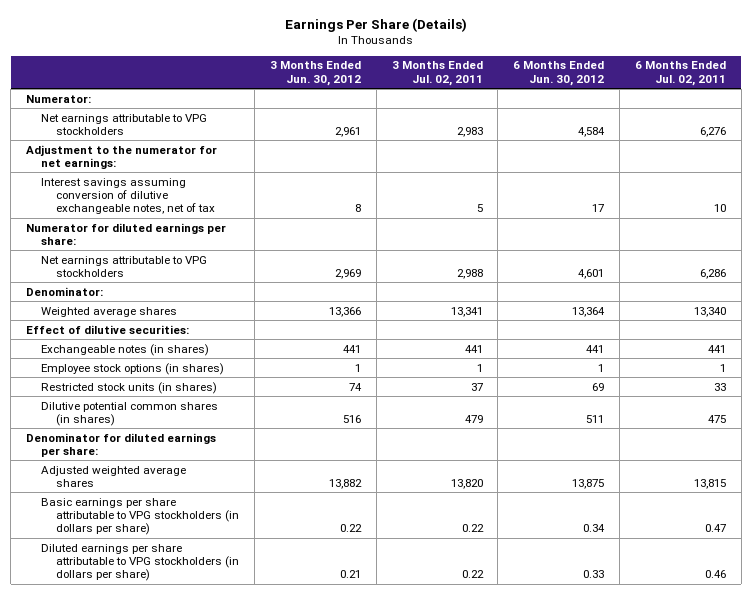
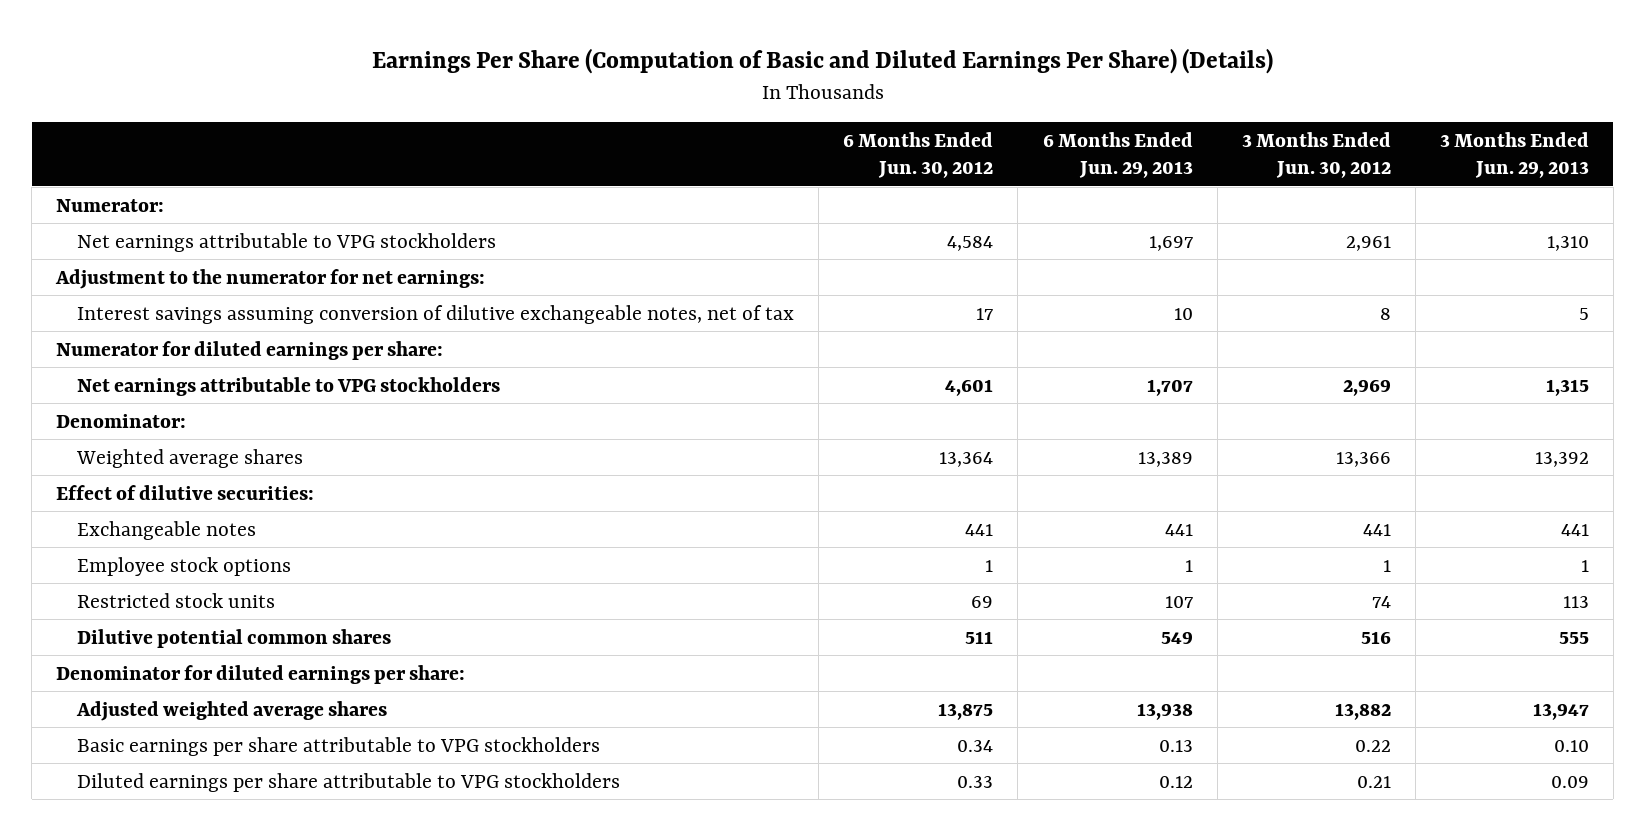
- Earnings Per Share (Details)
+ Earnings Per Share (Computation of Basic and Diluted Earnings Per Share) (Details)
- | 3 Months Ended Jun. 30, 2012 | 3 Months Ended Jul. 02, 2011 | 6 Months Ended Jun. 30, 2012 | 6 Months Ended Jul. 02, 2011
+ | 6 Months Ended Jun. 30, 2012 | 6 Months Ended Jun. 29, 2013 | 3 Months Ended Jun. 30, 2012 | 3 Months Ended Jun. 29, 2013
- Exchangeable notes (in shares) | 441 | 441 | 441 | 441
- Employee stock options (in shares) | 1 | 1 | 1 | 1
- Restricted stock units (in shares) | 74 | 37 | 69 | 33
- Dilutive potential common shares (in shares) | 516 | 479 | 511 | 475
+ Exchangeable notes | 441 | 441 | 441 | 441
+ Employee stock options | 1 | 1 | 1 | 1
+ Restricted stock units | 69 | 107 | 74 | 113
+ Dilutive potential common shares | 511 | 549 | 516 | 555
- Basic earnings per share attributable to VPG stockholders (in dollars per share) | 0.22 | 0.22 | 0.34 | 0.47
- Diluted earnings per share attributable to VPG stockholders (in dollars per share) | 0.21 | 0.22 | 0.33 | 0.46
+ Basic earnings per share attributable to VPG stockholders | 0.34 | 0.13 | 0.22 | 0.10
+ Diluted earnings per share attributable to VPG stockholders | 0.33 | 0.12 | 0.21 | 0.09

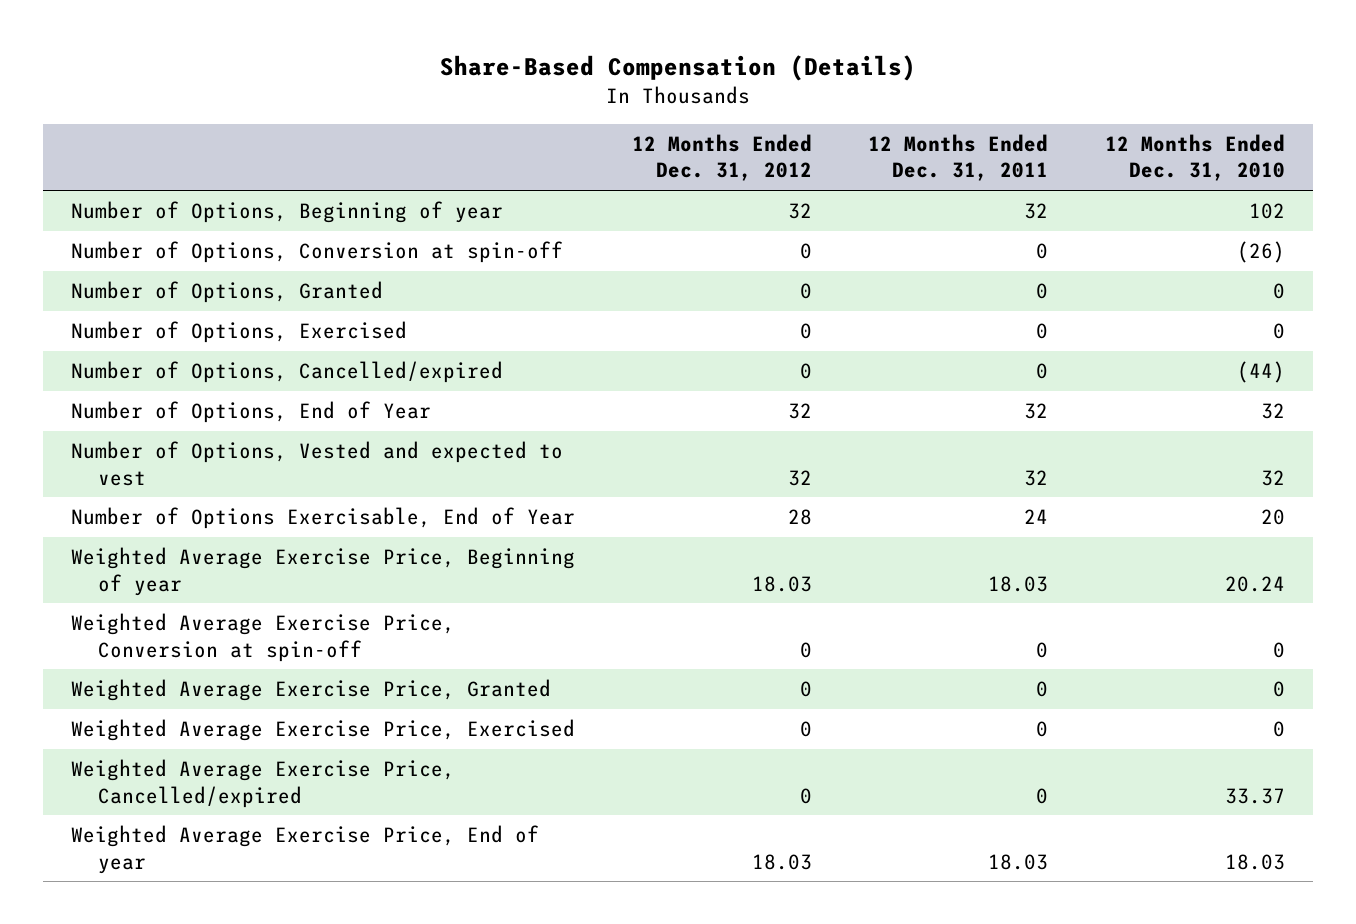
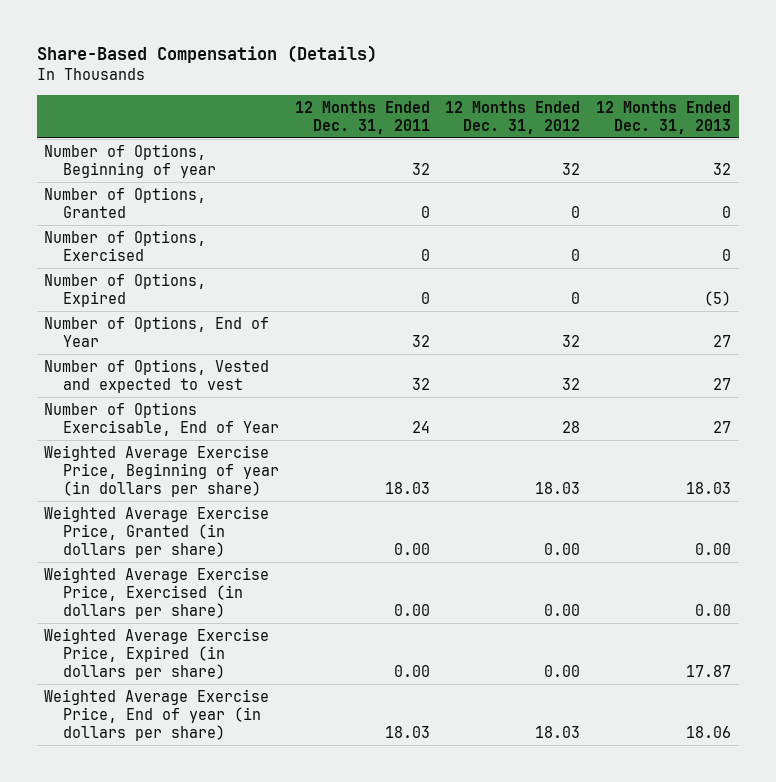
- | 12 Months Ended Dec. 31, 2012 | 12 Months Ended Dec. 31, 2011 | 12 Months Ended Dec. 31, 2010
+ | 12 Months Ended Dec. 31, 2011 | 12 Months Ended Dec. 31, 2012 | 12 Months Ended Dec. 31, 2013
- Number of Options, Conversion at spin-off | 0 | 0 | (26)
- Number of Options, Cancelled/expired | 0 | 0 | (44)
+ Number of Options, Expired | 0 | 0 | (5)
- Weighted Average Exercise Price, Beginning of year | 18.03 | 18.03 | 20.24
- Weighted Average Exercise Price, Conversion at spin-off | 0 | 0 | 0
- Weighted Average Exercise Price, Granted | 0 | 0 | 0
- Weighted Average Exercise Price, Exercised | 0 | 0 | 0
- Weighted Average Exercise Price, Cancelled/expired | 0 | 0 | 33.37
- Weighted Average Exercise Price, End of year | 18.03 | 18.03 | 18.03
+ Weighted Average Exercise Price, Beginning of year (in dollars per share) | 18.03 | 18.03 | 18.03
+ Weighted Average Exercise Price, Granted (in dollars per share) | 0.00 | 0.00 | 0.00
+ Weighted Average Exercise Price, Exercised (in dollars per share) | 0.00 | 0.00 | 0.00
+ Weighted Average Exercise Price, Expired (in dollars per share) | 0.00 | 0.00 | 17.87
+ Weighted Average Exercise Price, End of year (in dollars per share) | 18.03 | 18.03 | 18.06

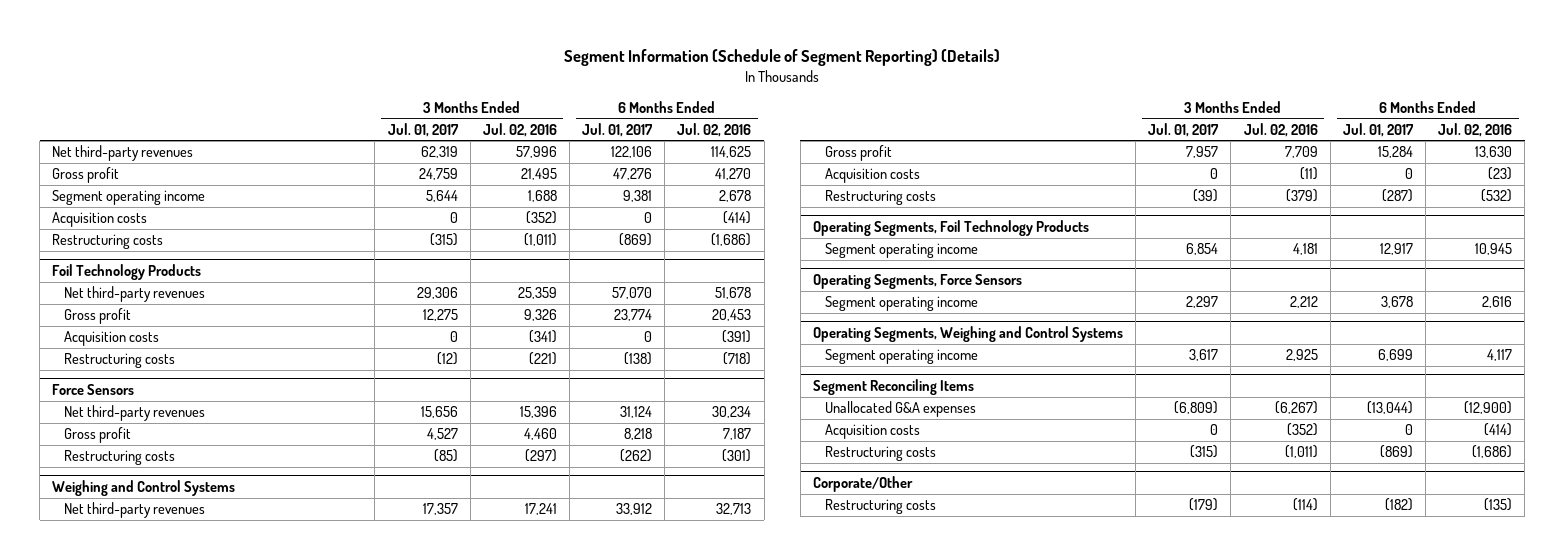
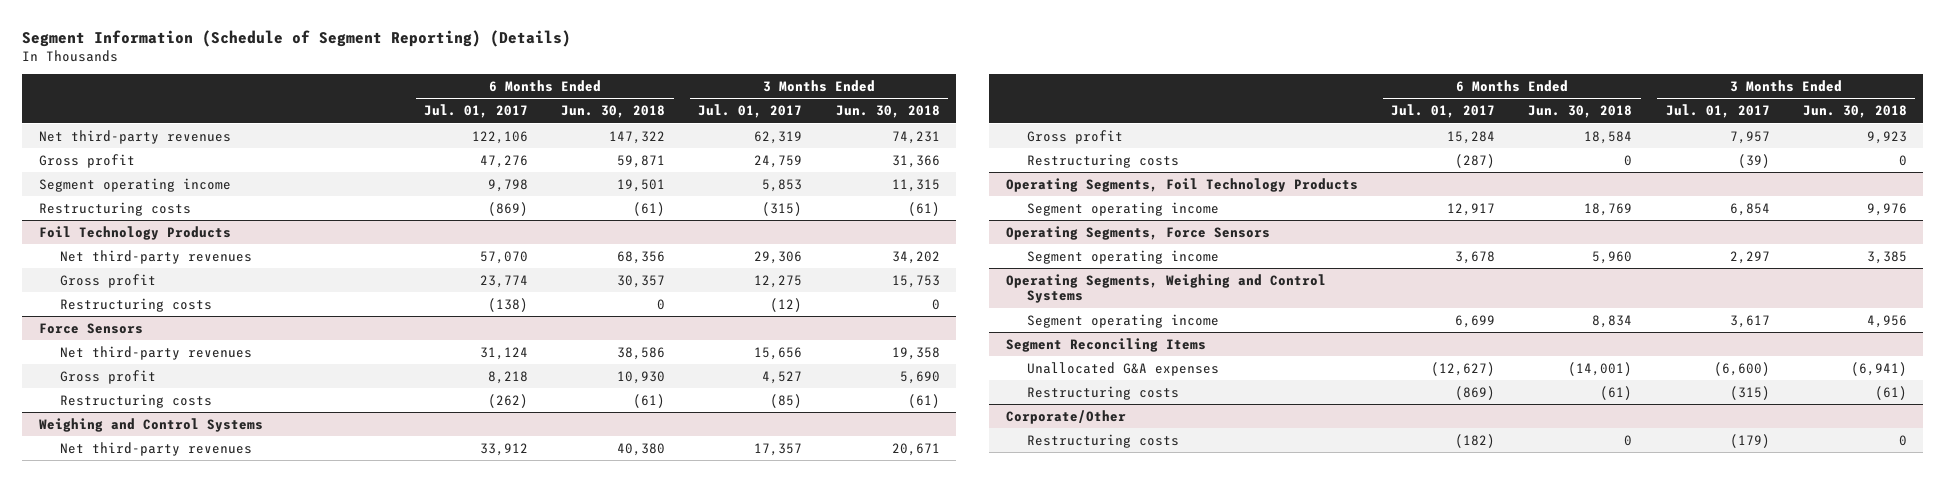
- | 3 Months Ended Jul. 01, 2017 | 3 Months Ended Jul. 02, 2016 | 6 Months Ended Jul. 01, 2017 | 6 Months Ended Jul. 02, 2016
+ | 6 Months Ended Jul. 01, 2017 | 6 Months Ended Jun. 30, 2018 | 3 Months Ended Jul. 01, 2017 | 3 Months Ended Jun. 30, 2018
- Segment operating income | 5,644 | 1,688 | 9,381 | 2,678
- Acquisition costs | 0 | (352) | 0 | (414)
+ Segment operating income | 9,798 | 19,501 | 5,853 | 11,315
@ Foil Technology Products
- Acquisition costs | 0 | (341) | 0 | (391)
@ Weighing and Control Systems
- Acquisition costs | 0 | (11) | 0 | (23)
@ Segment Reconciling Items
- Unallocated G&A expenses | (6,809) | (6,267) | (13,044) | (12,900)
- Acquisition costs | 0 | (352) | 0 | (414)
+ Unallocated G&A expenses | (12,627) | (14,001) | (6,600) | (6,941)

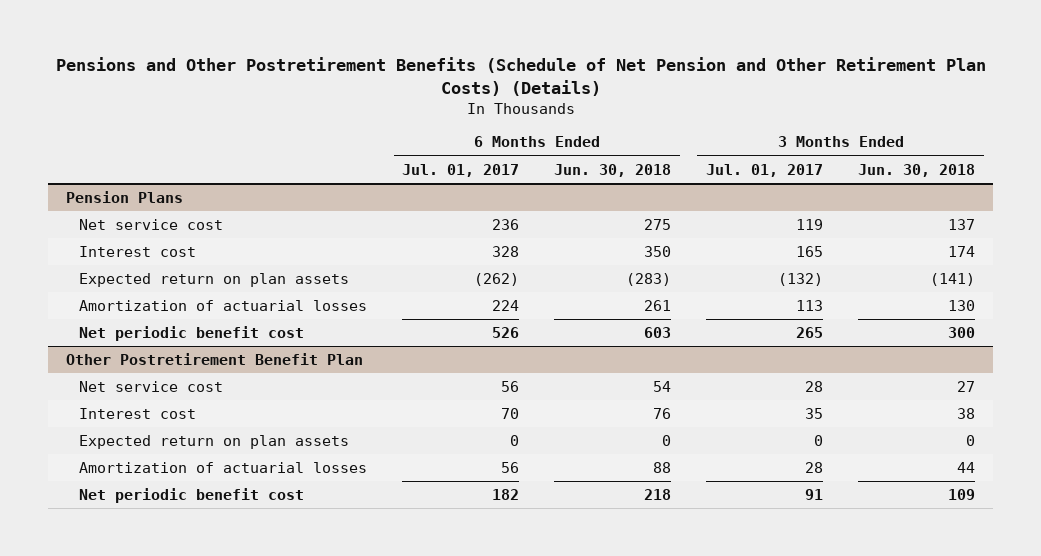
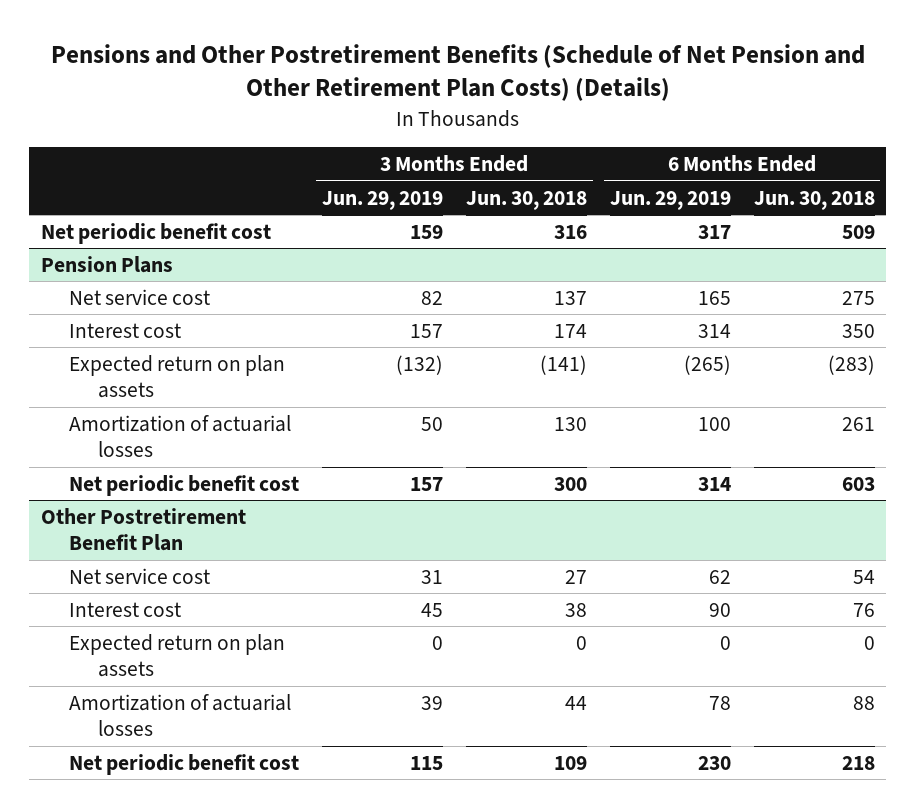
- | 6 Months Ended Jul. 01, 2017 | 6 Months Ended Jun. 30, 2018 | 3 Months Ended Jul. 01, 2017 | 3 Months Ended Jun. 30, 2018
+ | 3 Months Ended Jun. 29, 2019 | 3 Months Ended Jun. 30, 2018 | 6 Months Ended Jun. 29, 2019 | 6 Months Ended Jun. 30, 2018
+ Net periodic benefit cost | 159 | 316 | 317 | 509

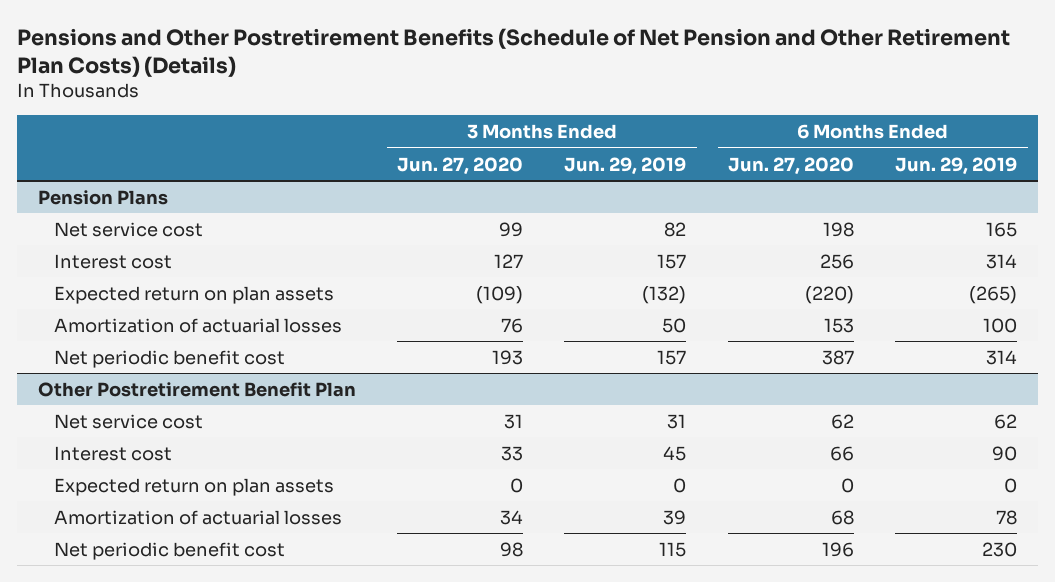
- | 3 Months Ended Jun. 29, 2019 | 3 Months Ended Jun. 30, 2018 | 6 Months Ended Jun. 29, 2019 | 6 Months Ended Jun. 30, 2018
+ | 3 Months Ended Jun. 27, 2020 | 3 Months Ended Jun. 29, 2019 | 6 Months Ended Jun. 27, 2020 | 6 Months Ended Jun. 29, 2019
- Net periodic benefit cost | 159 | 316 | 317 | 509

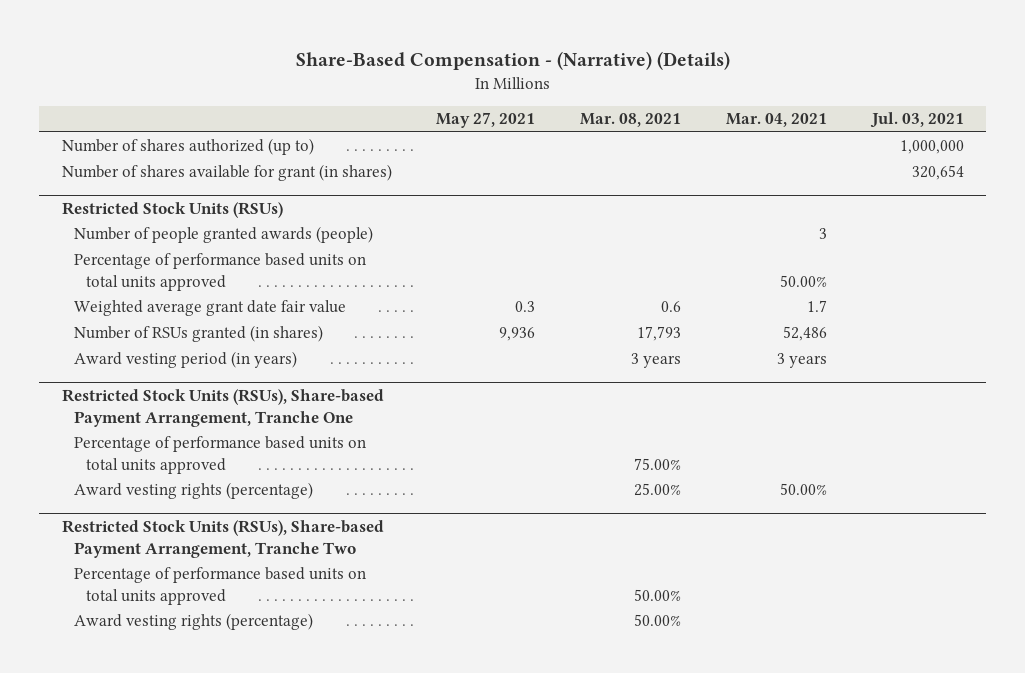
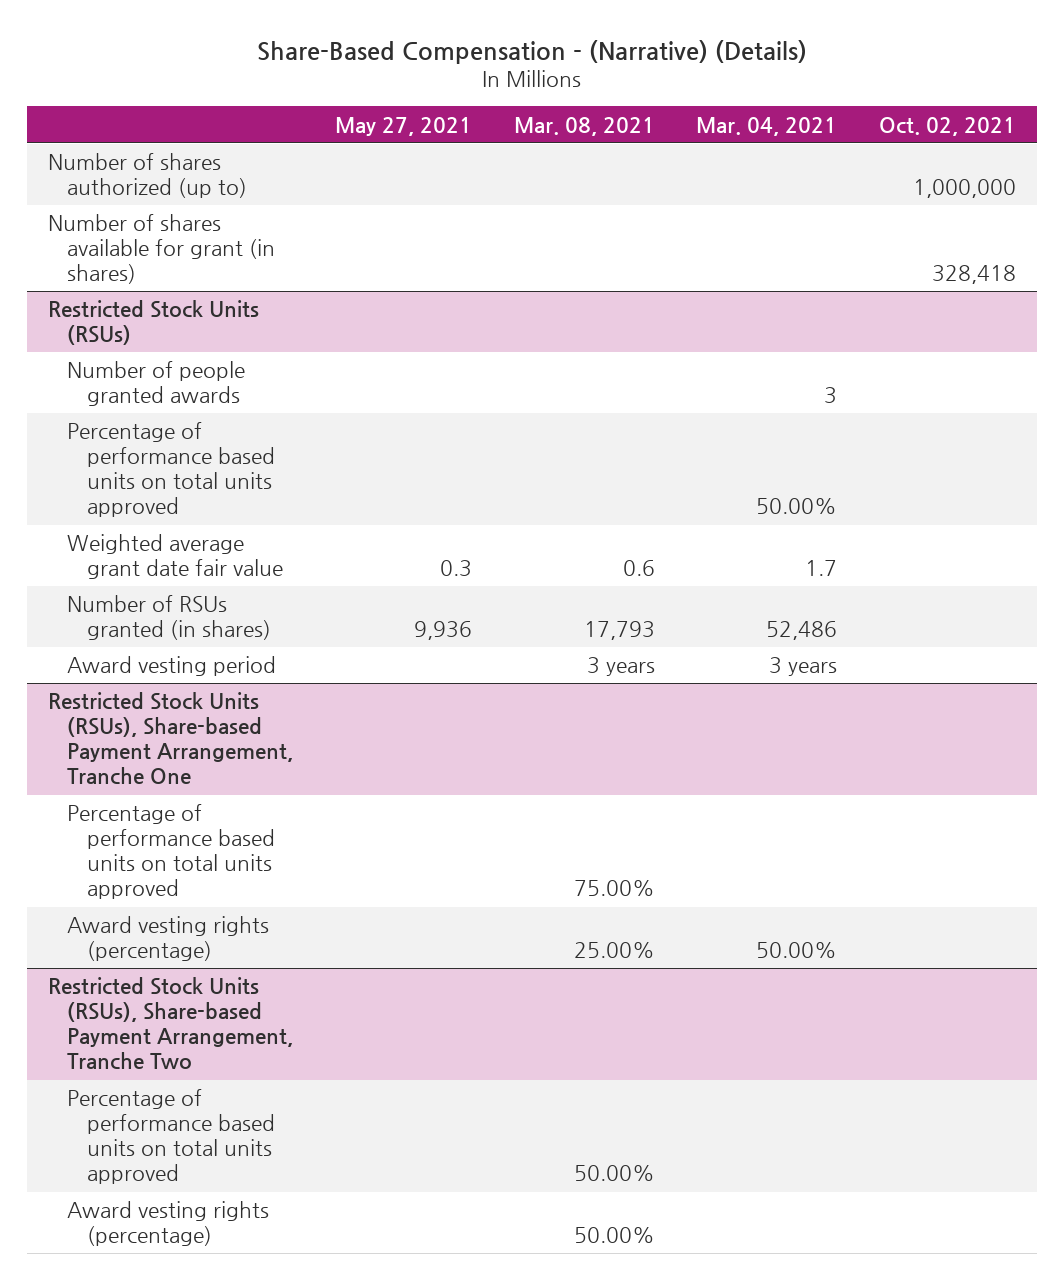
- | May 27, 2021 | Mar. 08, 2021 | Mar. 04, 2021 | Jul. 03, 2021
+ | May 27, 2021 | Mar. 08, 2021 | Mar. 04, 2021 | Oct. 02, 2021
@ Restricted Stock Units (RSUs)
- Number of people granted awards (people) | | | 3 |
+ Number of people granted awards | | | 3 |
- Award vesting period (in years) | | 3 years | 3 years |
+ Award vesting period | | 3 years | 3 years |

